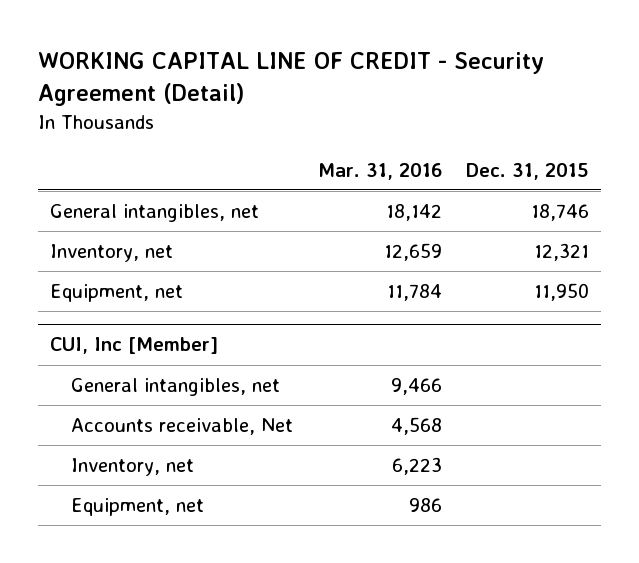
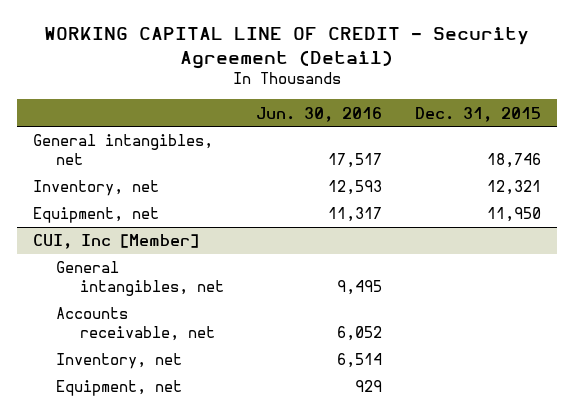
- | Mar. 31, 2016 | Dec. 31, 2015
+ | Jun. 30, 2016 | Dec. 31, 2015
@ CUI, Inc [Member]
- Accounts receivable, Net | 4,568 |
+ Accounts receivable, net | 6,052 |

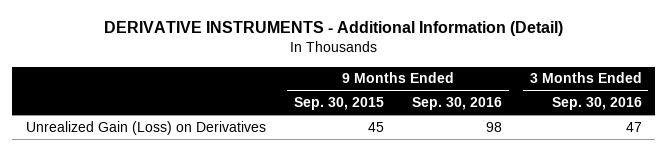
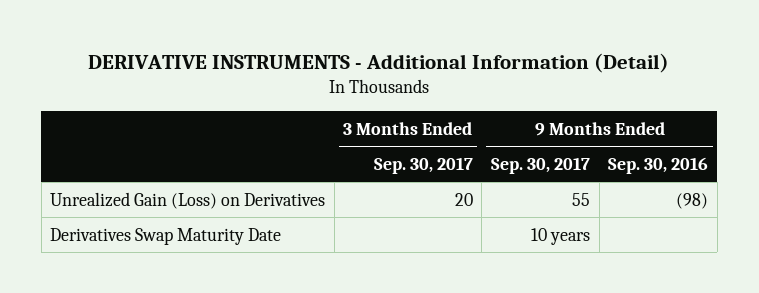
- | 9 Months Ended Sep. 30, 2015 | 9 Months Ended Sep. 30, 2016 | 3 Months Ended Sep. 30, 2016
+ | 3 Months Ended Sep. 30, 2017 | 9 Months Ended Sep. 30, 2017 | 9 Months Ended Sep. 30, 2016
- Unrealized Gain (Loss) on Derivatives | 45 | 98 | 47
+ Unrealized Gain (Loss) on Derivatives | 20 | 55 | (98)
+ Derivatives Swap Maturity Date | | 10 years |

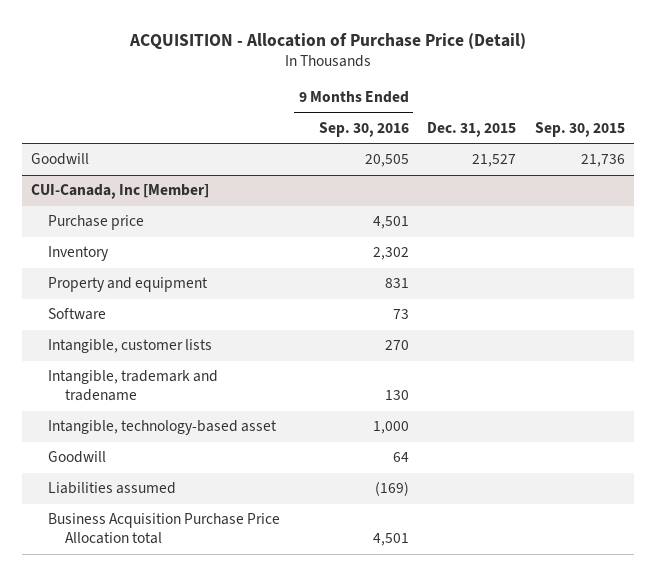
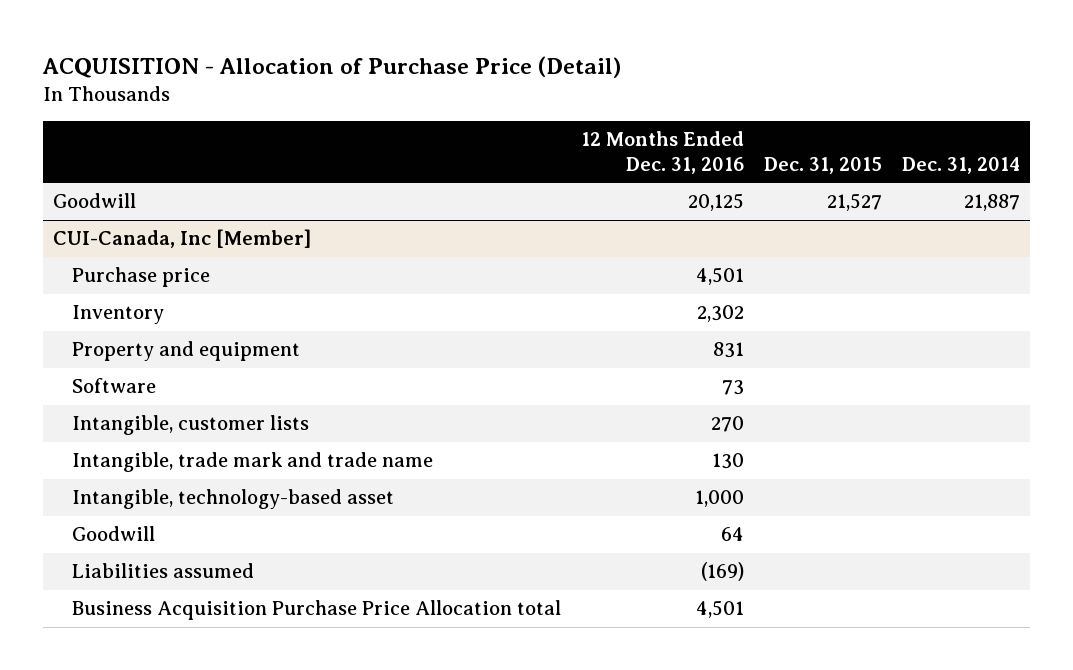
- | 9 Months Ended Sep. 30, 2016 | Dec. 31, 2015 | Sep. 30, 2015
+ | 12 Months Ended Dec. 31, 2016 | Dec. 31, 2015 | Dec. 31, 2014
@ CUI-Canada, Inc [Member]
- Intangible, trademark and tradename | 130 | |
+ Intangible, trade mark and trade name | 130 | |

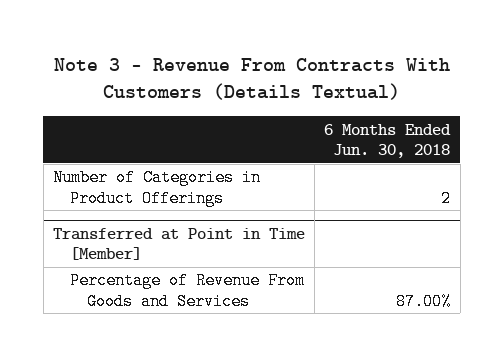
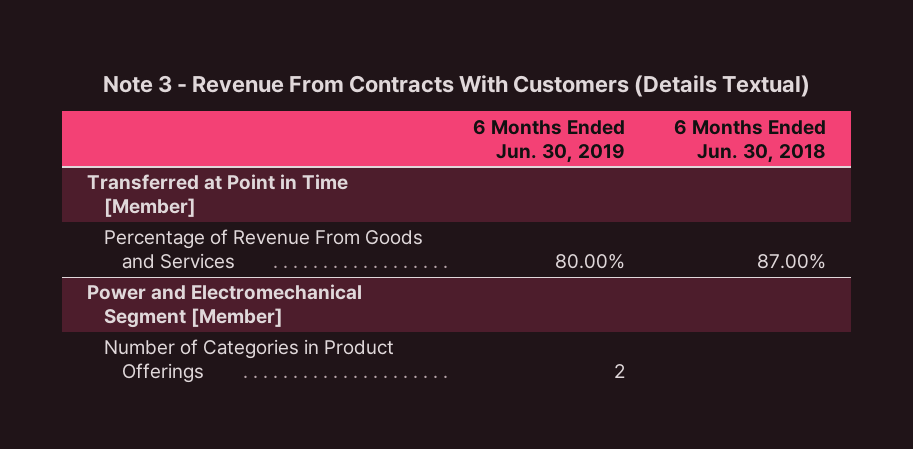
- | 6 Months Ended Jun. 30, 2018
+ | 6 Months Ended Jun. 30, 2019 | 6 Months Ended Jun. 30, 2018
- Number of Categories in Product Offerings | 2
+ Power and Electromechanical Segment [Member]
+ Number of Categories in Product Offerings | 2 |

